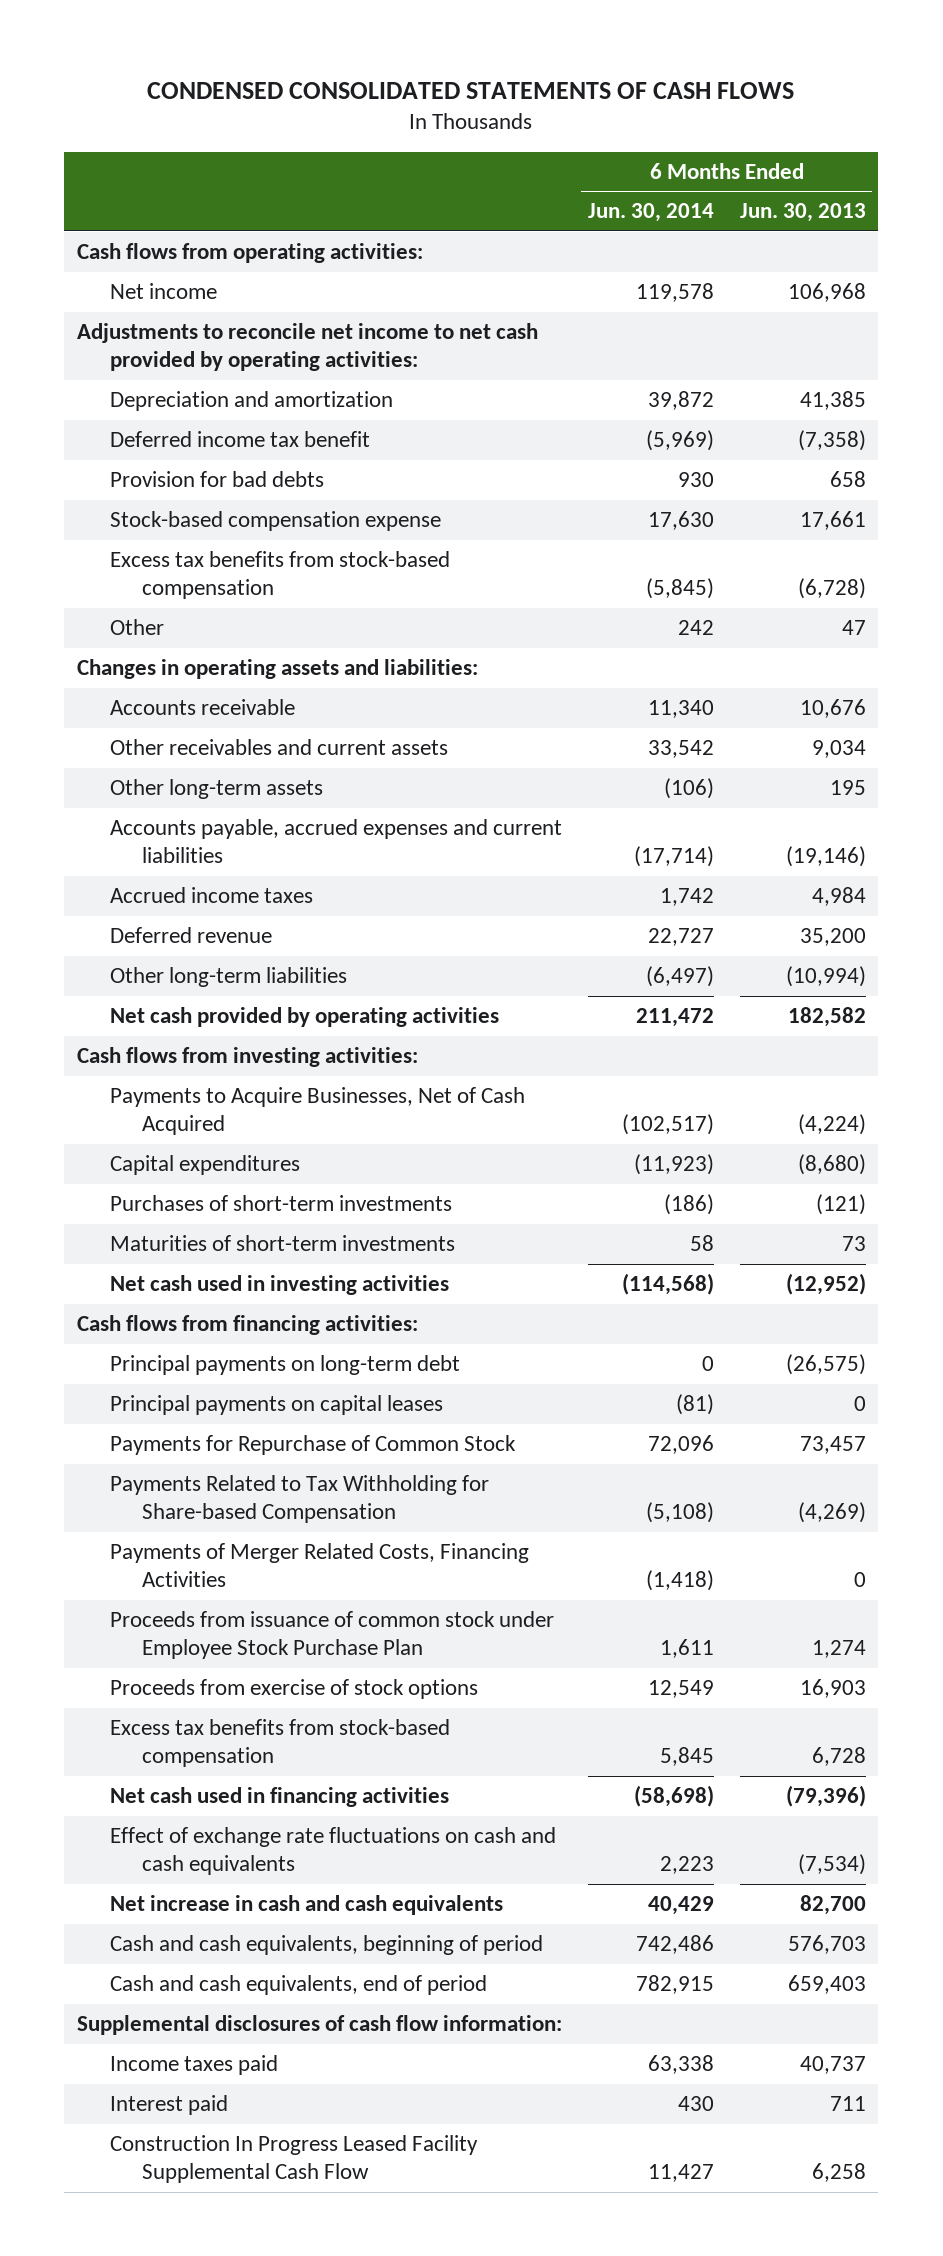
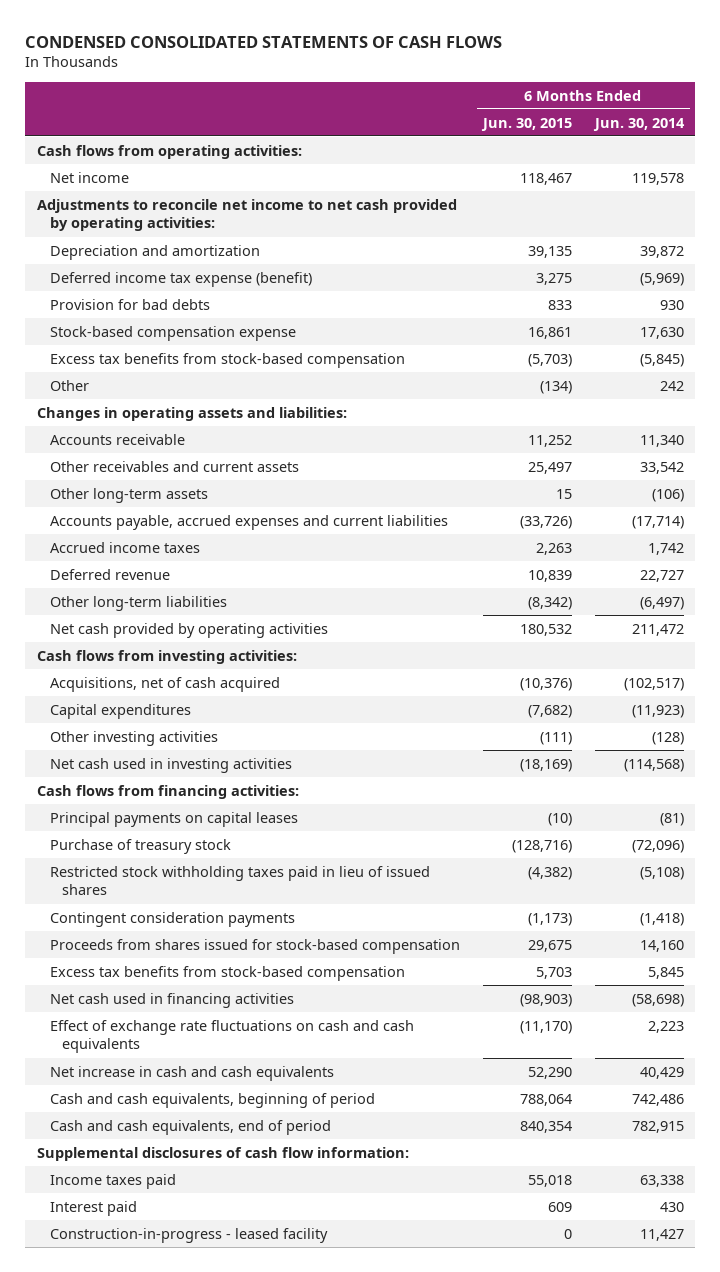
- | 6 Months Ended Jun. 30, 2014 | 6 Months Ended Jun. 30, 2013
+ | 6 Months Ended Jun. 30, 2015 | 6 Months Ended Jun. 30, 2014
- Deferred income tax benefit | (5,969) | (7,358)
+ Deferred income tax expense (benefit) | 3,275 | (5,969)
- Payments to Acquire Businesses, Net of Cash Acquired | (102,517) | (4,224)
+ Acquisitions, net of cash acquired | (10,376) | (102,517)
- Purchases of short-term investments | (186) | (121)
- Maturities of short-term investments | 58 | 73
+ Other investing activities | (111) | (128)
- Principal payments on long-term debt | 0 | (26,575)
- Payments for Repurchase of Common Stock | 72,096 | 73,457
- Payments Related to Tax Withholding for Share-based Compensation | (5,108) | (4,269)
- Payments of Merger Related Costs, Financing Activities | (1,418) | 0
- Proceeds from issuance of common stock under Employee Stock Purchase Plan | 1,611 | 1,274
- Proceeds from exercise of stock options | 12,549 | 16,903
+ Purchase of treasury stock | (128,716) | (72,096)
+ Restricted stock withholding taxes paid in lieu of issued shares | (4,382) | (5,108)
+ Contingent consideration payments | (1,173) | (1,418)
+ Proceeds from shares issued for stock-based compensation | 29,675 | 14,160
- Construction In Progress Leased Facility Supplemental Cash Flow | 11,427 | 6,258
+ Construction-in-progress - leased facility | 0 | 11,427

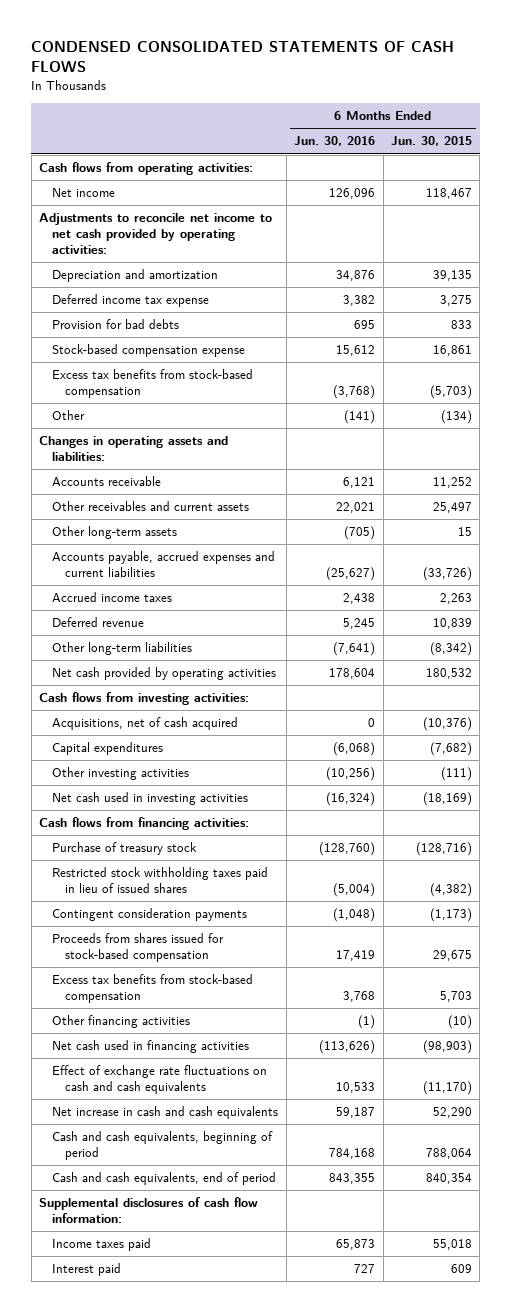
- | 6 Months Ended Jun. 30, 2015 | 6 Months Ended Jun. 30, 2014
+ | 6 Months Ended Jun. 30, 2016 | 6 Months Ended Jun. 30, 2015
- Deferred income tax expense (benefit) | 3,275 | (5,969)
+ Deferred income tax expense | 3,382 | 3,275
- Principal payments on capital leases | (10) | (81)
+ Other financing activities | (1) | (10)
- Construction-in-progress - leased facility | 0 | 11,427

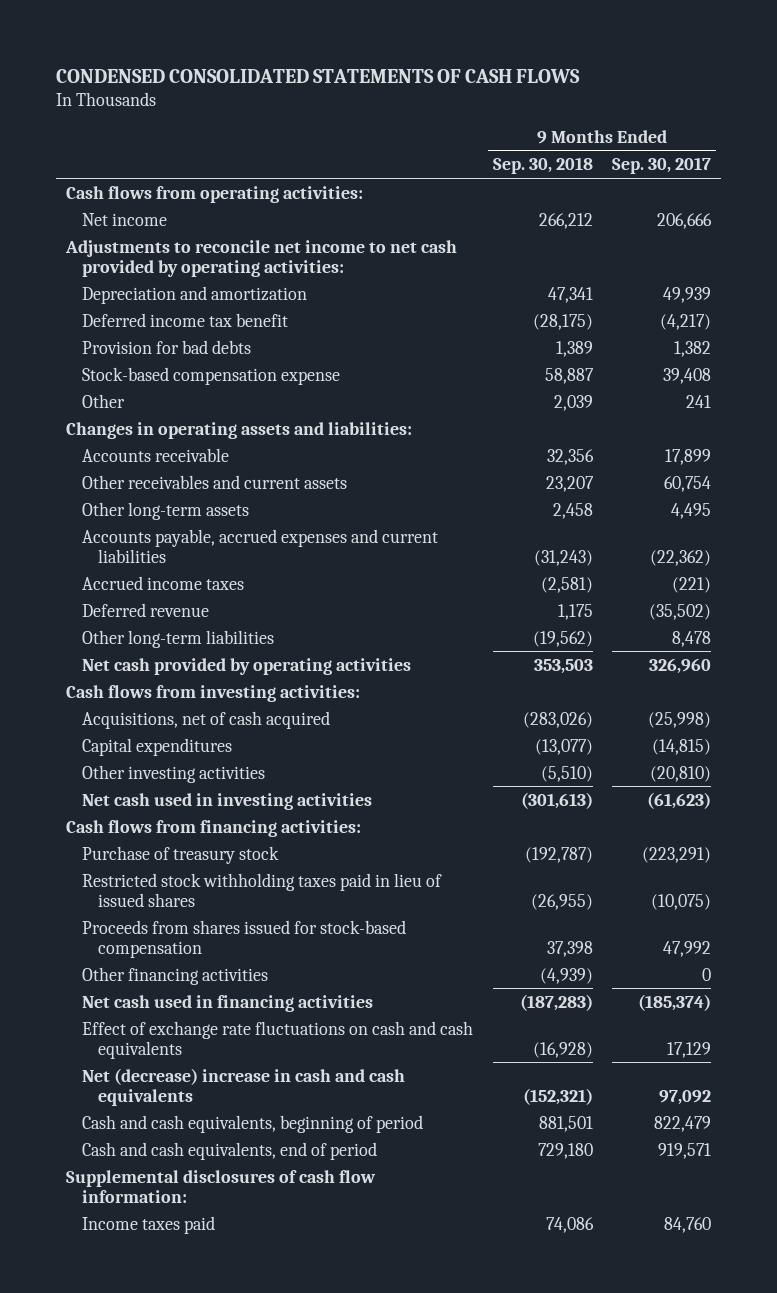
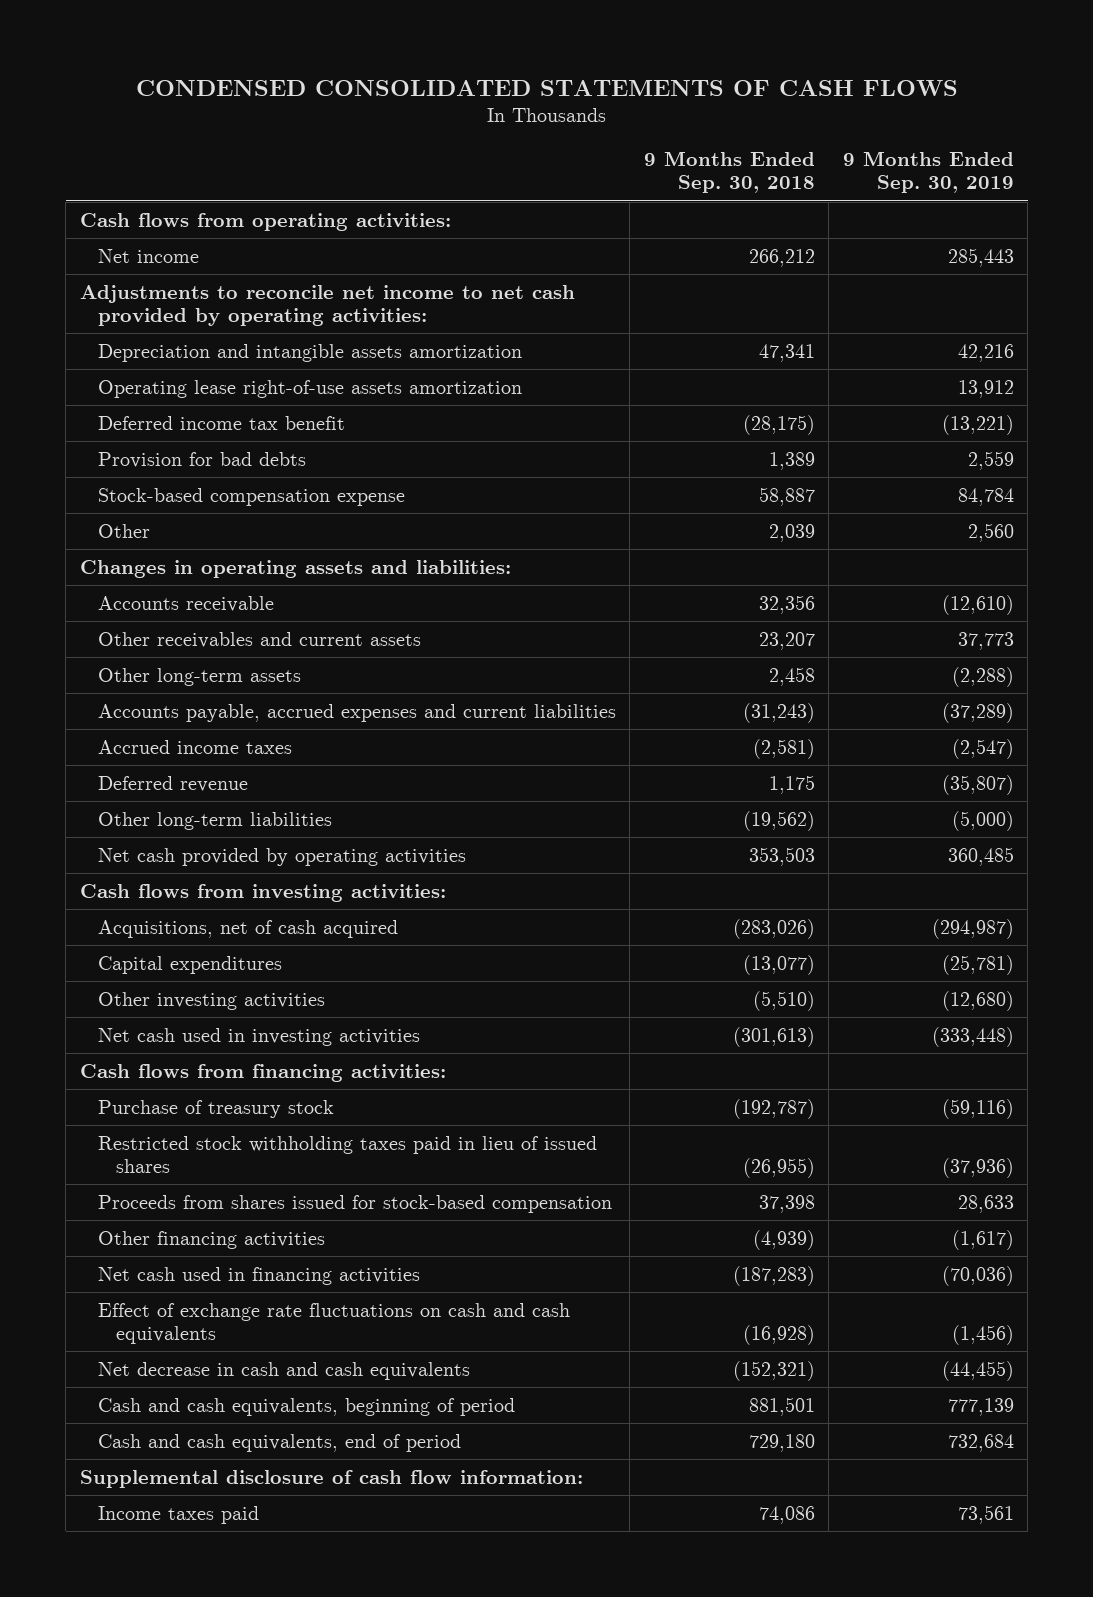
- | 9 Months Ended Sep. 30, 2018 | 9 Months Ended Sep. 30, 2017
+ | 9 Months Ended Sep. 30, 2018 | 9 Months Ended Sep. 30, 2019
- Depreciation and amortization | 47,341 | 49,939
+ Depreciation and intangible assets amortization | 47,341 | 42,216
+ Operating lease right-of-use assets amortization | | 13,912
- Net (decrease) increase in cash and cash equivalents | (152,321) | 97,092
+ Net decrease in cash and cash equivalents | (152,321) | (44,455)
- Supplemental disclosures of cash flow information:
+ Supplemental disclosure of cash flow information:

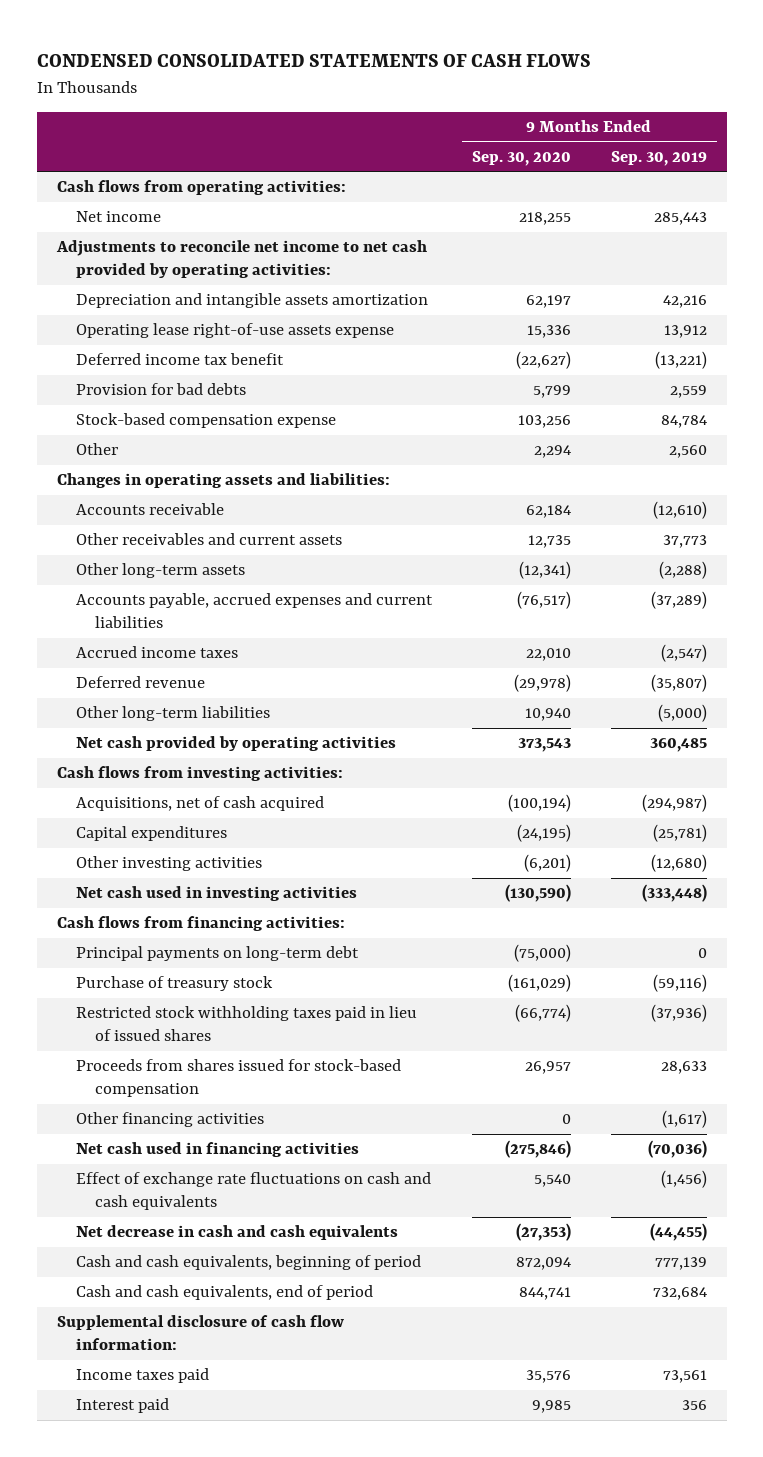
- | 9 Months Ended Sep. 30, 2018 | 9 Months Ended Sep. 30, 2019
+ | 9 Months Ended Sep. 30, 2020 | 9 Months Ended Sep. 30, 2019
- Operating lease right-of-use assets amortization | | 13,912
+ Operating lease right-of-use assets expense | 15,336 | 13,912
+ Principal payments on long-term debt | (75,000) | 0
+ Interest paid | 9,985 | 356

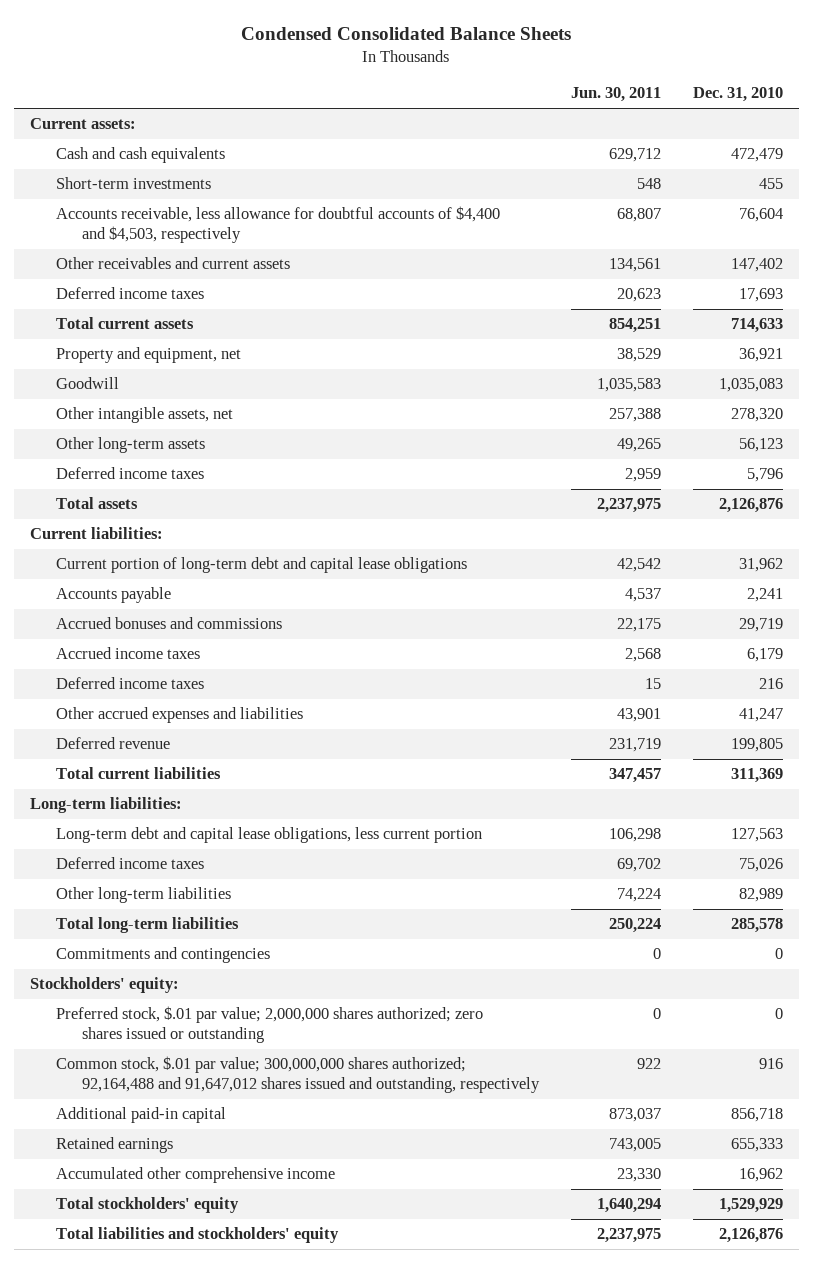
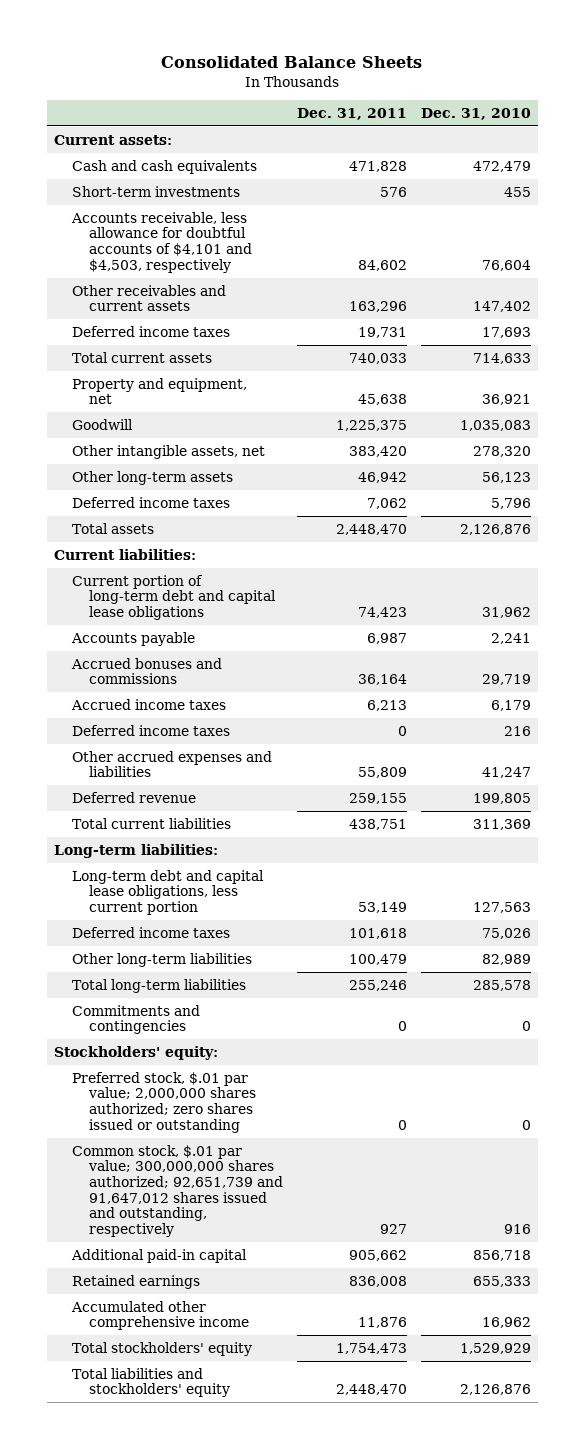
- Condensed Consolidated Balance Sheets
+ Consolidated Balance Sheets
- | Jun. 30, 2011 | Dec. 31, 2010
+ | Dec. 31, 2011 | Dec. 31, 2010
- Accounts receivable, less allowance for doubtful accounts of $4,400 and $4,503, respectively | 68,807 | 76,604
+ Accounts receivable, less allowance for doubtful accounts of $4,101 and $4,503, respectively | 84,602 | 76,604
- Common stock, $.01 par value; 300,000,000 shares authorized; 92,164,488 and 91,647,012 shares issued and outstanding, respectively | 922 | 916
+ Common stock, $.01 par value; 300,000,000 shares authorized; 92,651,739 and 91,647,012 shares issued and outstanding, respectively | 927 | 916

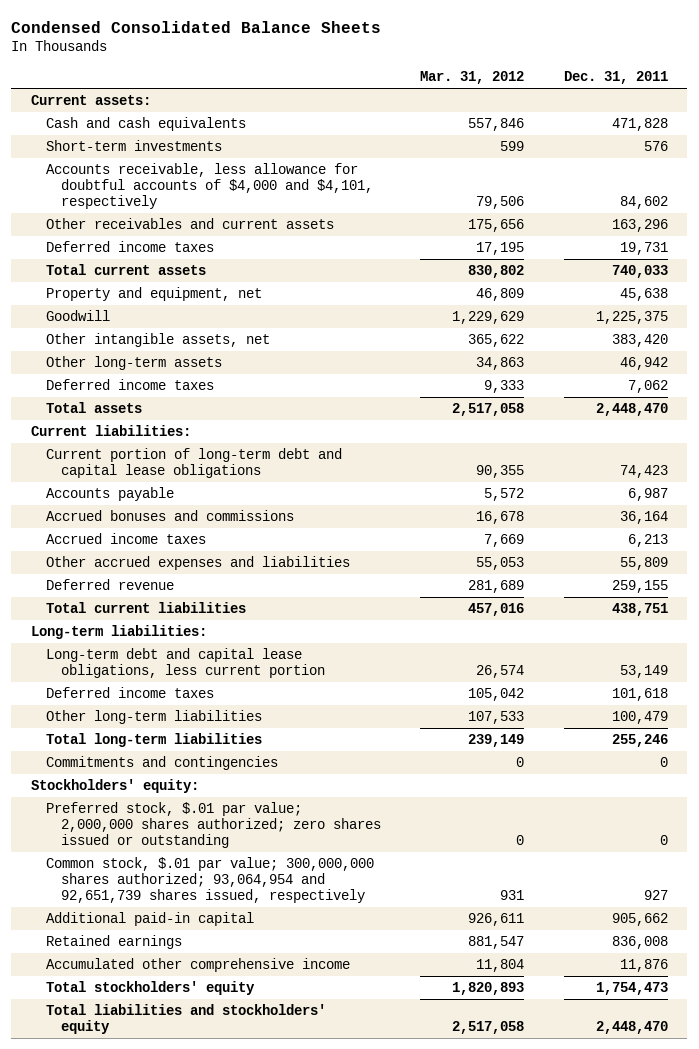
- Consolidated Balance Sheets
+ Condensed Consolidated Balance Sheets
- | Dec. 31, 2011 | Dec. 31, 2010
+ | Mar. 31, 2012 | Dec. 31, 2011
- Accounts receivable, less allowance for doubtful accounts of $4,101 and $4,503, respectively | 84,602 | 76,604
+ Accounts receivable, less allowance for doubtful accounts of $4,000 and $4,101, respectively | 79,506 | 84,602
- Deferred income taxes | 0 | 216
- Common stock, $.01 par value; 300,000,000 shares authorized; 92,651,739 and 91,647,012 shares issued and outstanding, respectively | 927 | 916
+ Common stock, $.01 par value; 300,000,000 shares authorized; 93,064,954 and 92,651,739 shares issued, respectively | 931 | 927

